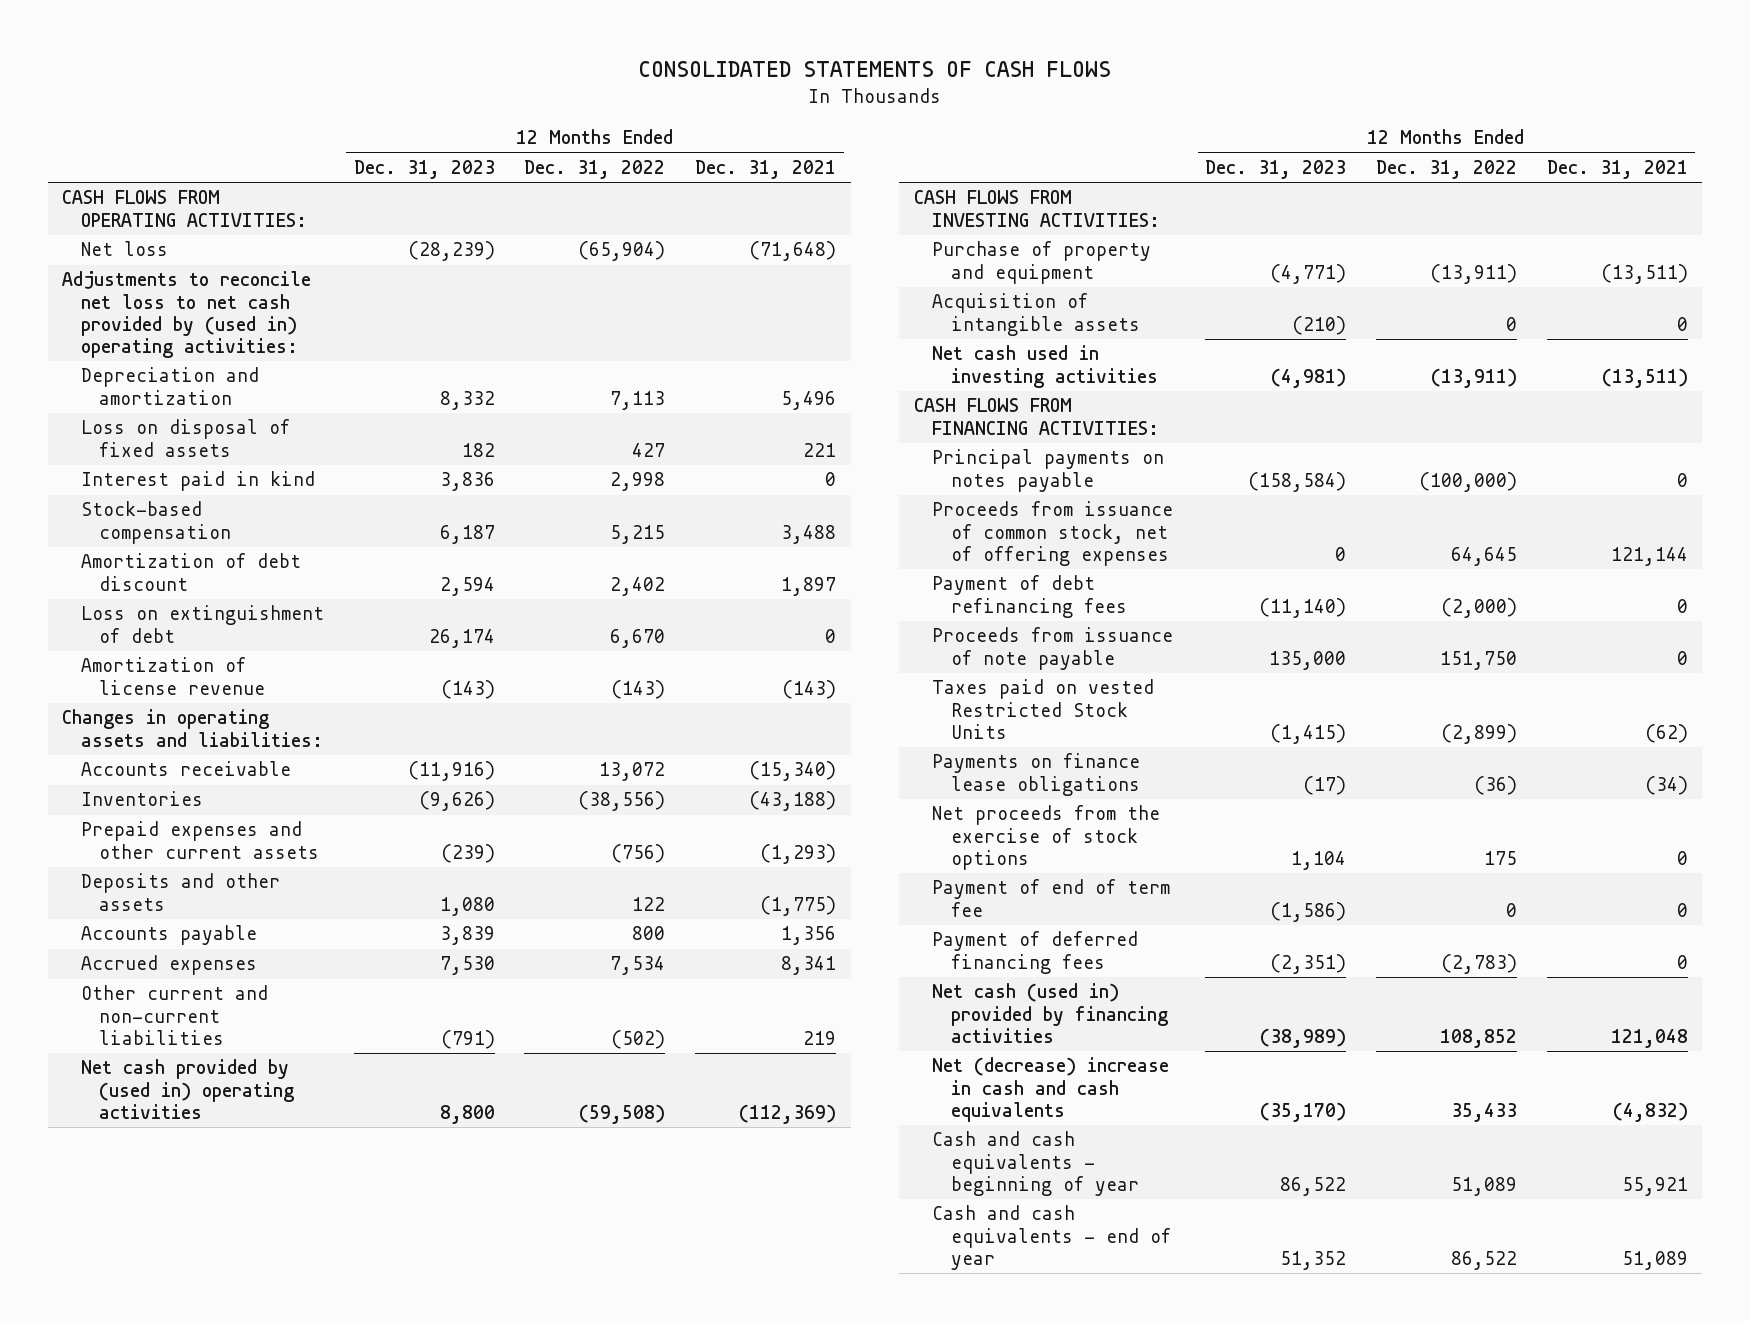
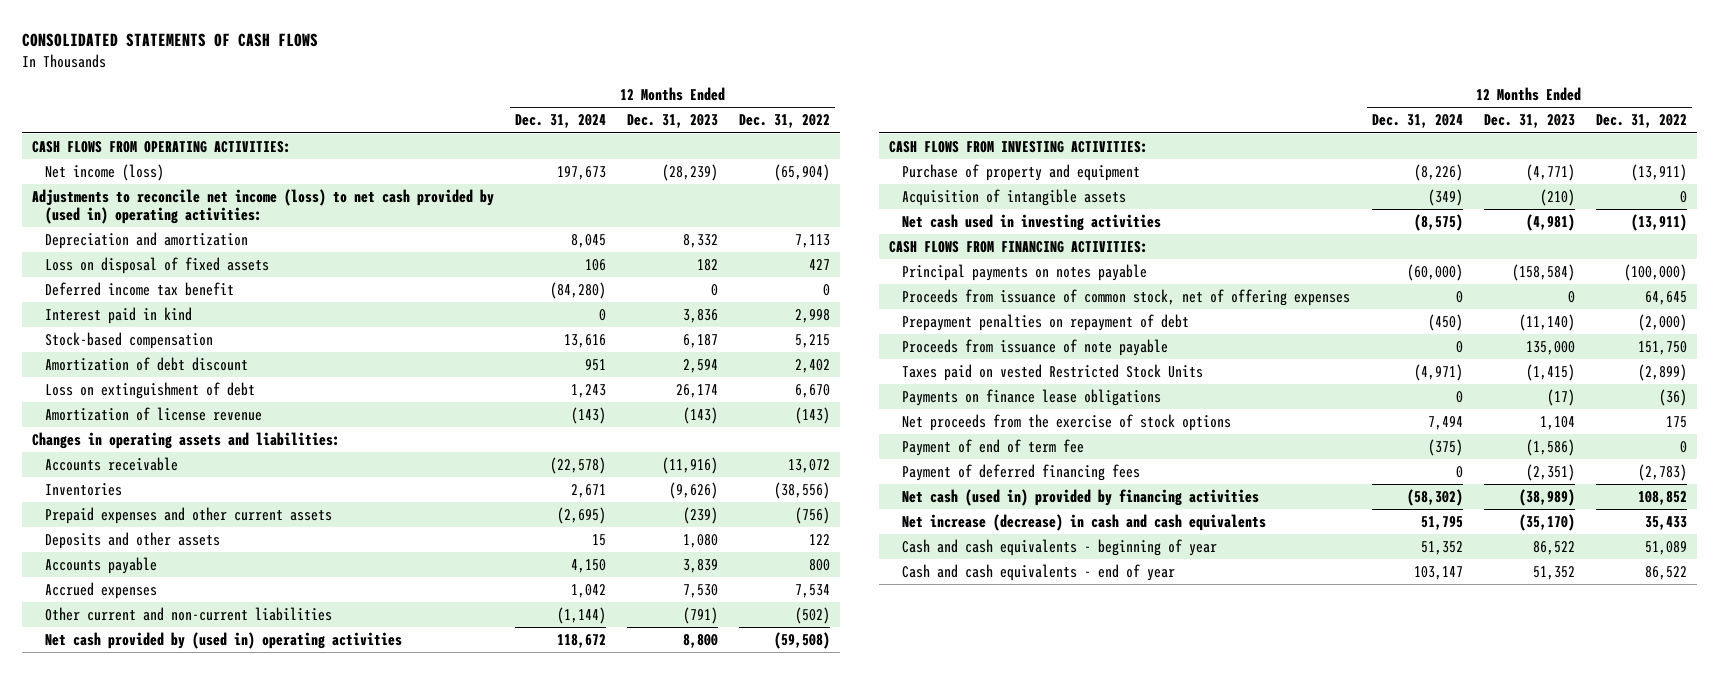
- | 12 Months Ended Dec. 31, 2023 | 12 Months Ended Dec. 31, 2022 | 12 Months Ended Dec. 31, 2021
+ | 12 Months Ended Dec. 31, 2024 | 12 Months Ended Dec. 31, 2023 | 12 Months Ended Dec. 31, 2022
- Net loss | (28,239) | (65,904) | (71,648)
- Adjustments to reconcile net loss to net cash provided by (used in) operating activities:
+ Net income (loss) | 197,673 | (28,239) | (65,904)
+ Adjustments to reconcile net income (loss) to net cash provided by (used in) operating activities:
+ Deferred income tax benefit | (84,280) | 0 | 0
- Payment of debt refinancing fees | (11,140) | (2,000) | 0
+ Prepayment penalties on repayment of debt | (450) | (11,140) | (2,000)
- Net (decrease) increase in cash and cash equivalents | (35,170) | 35,433 | (4,832)
+ Net increase (decrease) in cash and cash equivalents | 51,795 | (35,170) | 35,433

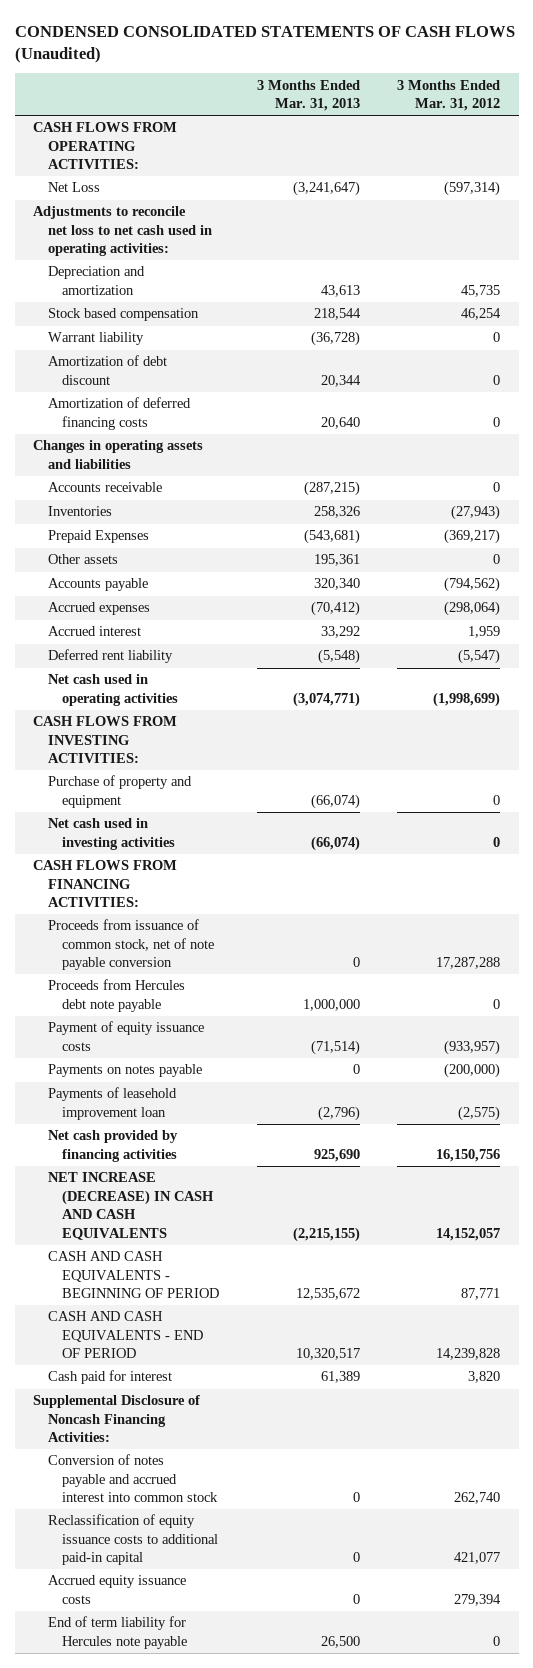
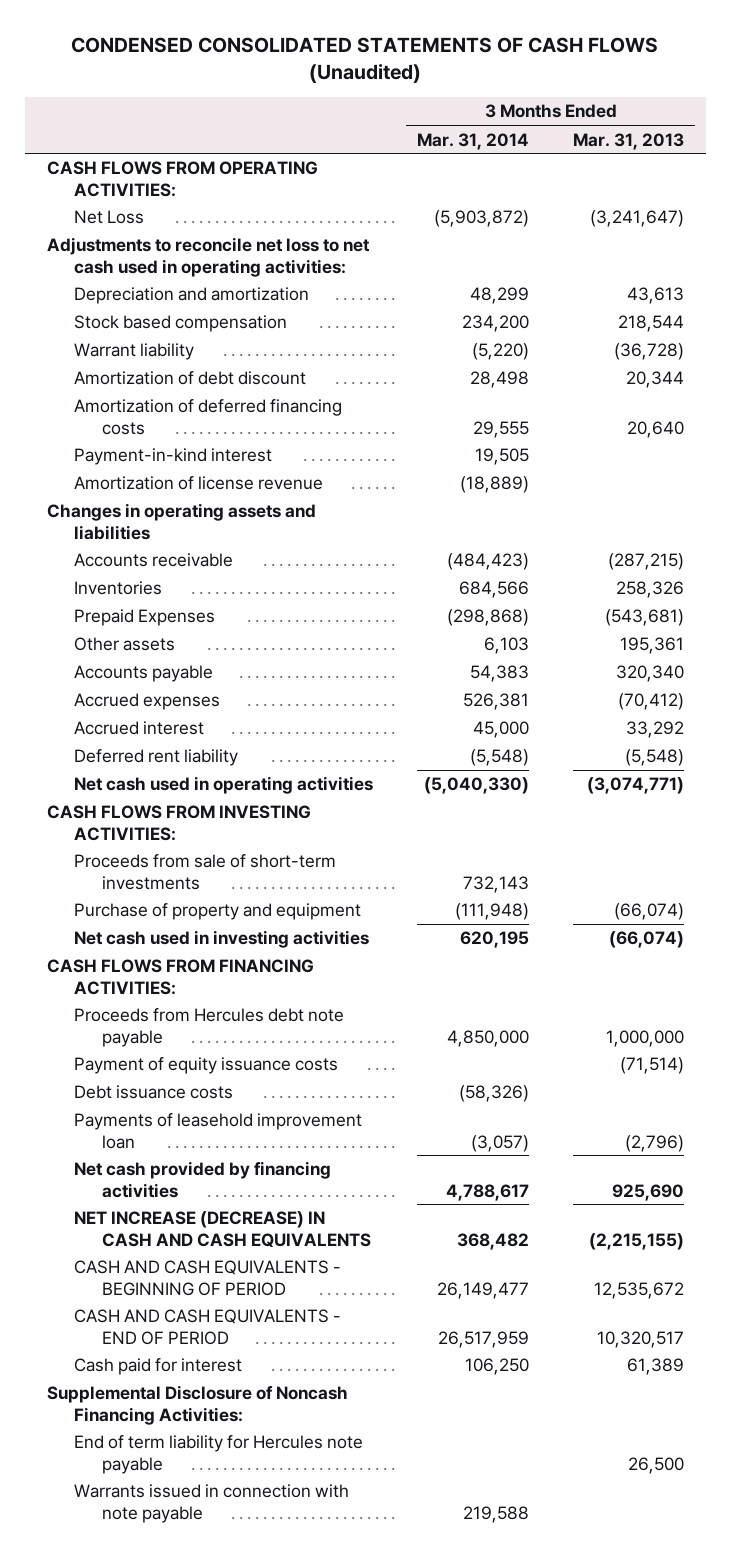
- | 3 Months Ended Mar. 31, 2013 | 3 Months Ended Mar. 31, 2012
+ | 3 Months Ended Mar. 31, 2014 | 3 Months Ended Mar. 31, 2013
+ Payment-in-kind interest | 19,505 |
+ Amortization of license revenue | (18,889) |
+ Proceeds from sale of short-term investments | 732,143 |
- Proceeds from issuance of common stock, net of note payable conversion | 0 | 17,287,288
- Payments on notes payable | 0 | (200,000)
+ Debt issuance costs | (58,326) |
- Conversion of notes payable and accrued interest into common stock | 0 | 262,740
- Reclassification of equity issuance costs to additional paid-in capital | 0 | 421,077
- Accrued equity issuance costs | 0 | 279,394
+ Warrants issued in connection with note payable | 219,588 |

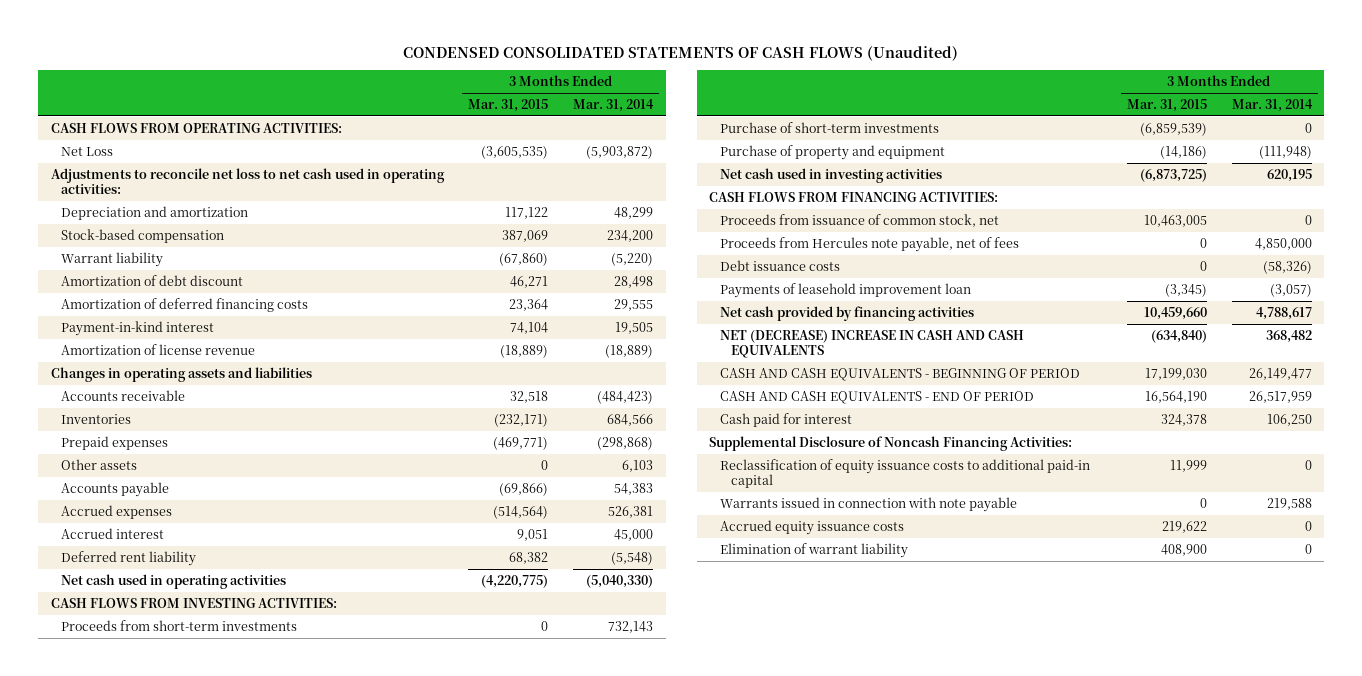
- | 3 Months Ended Mar. 31, 2014 | 3 Months Ended Mar. 31, 2013
+ | 3 Months Ended Mar. 31, 2015 | 3 Months Ended Mar. 31, 2014
- Stock based compensation | 234,200 | 218,544
+ Stock-based compensation | 387,069 | 234,200
- Prepaid Expenses | (298,868) | (543,681)
+ Prepaid expenses | (469,771) | (298,868)
- Proceeds from sale of short-term investments | 732,143 |
+ Proceeds from short-term investments | 0 | 732,143
+ Purchase of short-term investments | (6,859,539) | 0
- Proceeds from Hercules debt note payable | 4,850,000 | 1,000,000
- Payment of equity issuance costs | | (71,514)
+ Proceeds from issuance of common stock, net | 10,463,005 | 0
+ Proceeds from Hercules note payable, net of fees | 0 | 4,850,000
- NET INCREASE (DECREASE) IN CASH AND CASH EQUIVALENTS | 368,482 | (2,215,155)
+ NET (DECREASE) INCREASE IN CASH AND CASH EQUIVALENTS | (634,840) | 368,482
- End of term liability for Hercules note payable | | 26,500
+ Reclassification of equity issuance costs to additional paid-in capital | 11,999 | 0
+ Accrued equity issuance costs | 219,622 | 0
+ Elimination of warrant liability | 408,900 | 0

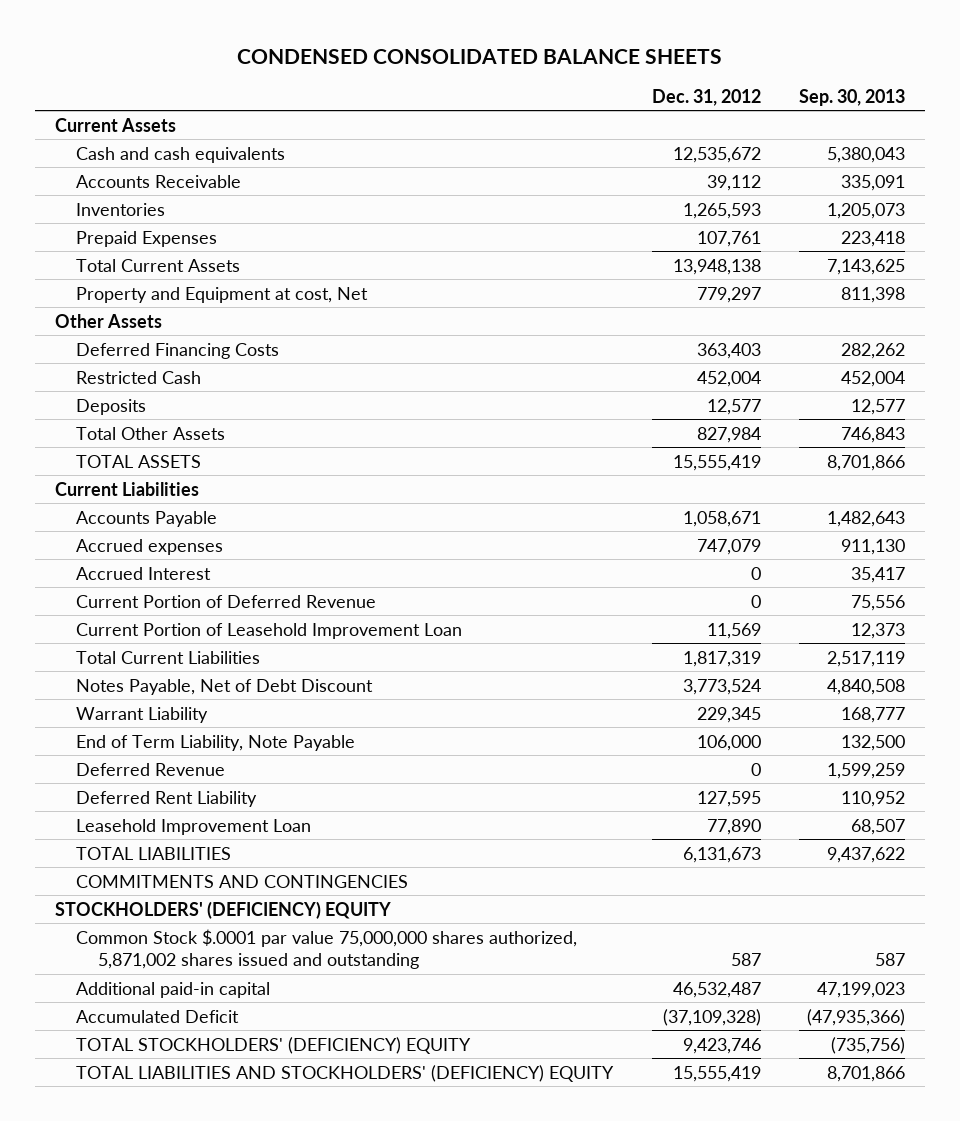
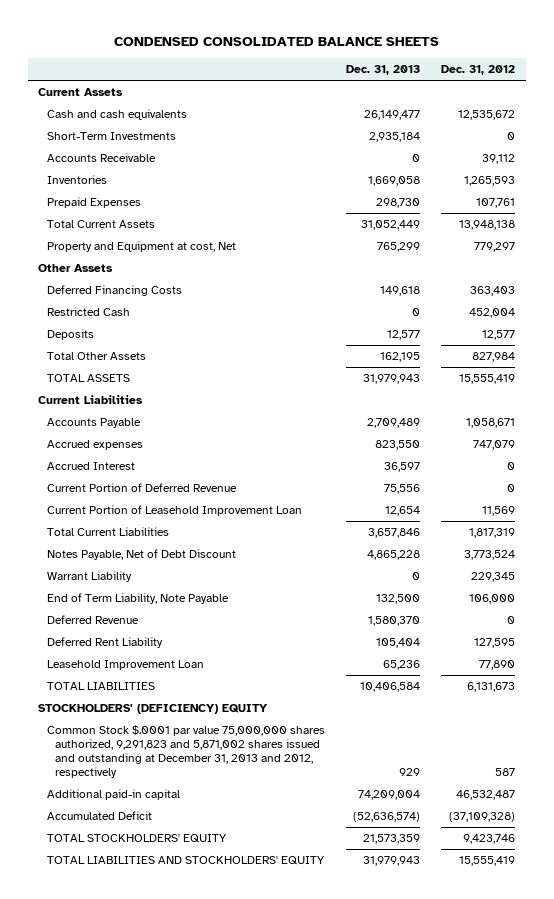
- | Dec. 31, 2012 | Sep. 30, 2013
+ | Dec. 31, 2013 | Dec. 31, 2012
+ Short-Term Investments | 2,935,184 | 0
- COMMITMENTS AND CONTINGENCIES
- Common Stock $.0001 par value 75,000,000 shares authorized, 5,871,002 shares issued and outstanding | 587 | 587
+ Common Stock $.0001 par value 75,000,000 shares authorized, 9,291,823 and 5,871,002 shares issued and outstanding at December 31, 2013 and 2012, respectively | 929 | 587
- TOTAL STOCKHOLDERS' (DEFICIENCY) EQUITY | 9,423,746 | (735,756)
- TOTAL LIABILITIES AND STOCKHOLDERS' (DEFICIENCY) EQUITY | 15,555,419 | 8,701,866
+ TOTAL STOCKHOLDERS' EQUITY | 21,573,359 | 9,423,746
+ TOTAL LIABILITIES AND STOCKHOLDERS' EQUITY | 31,979,943 | 15,555,419

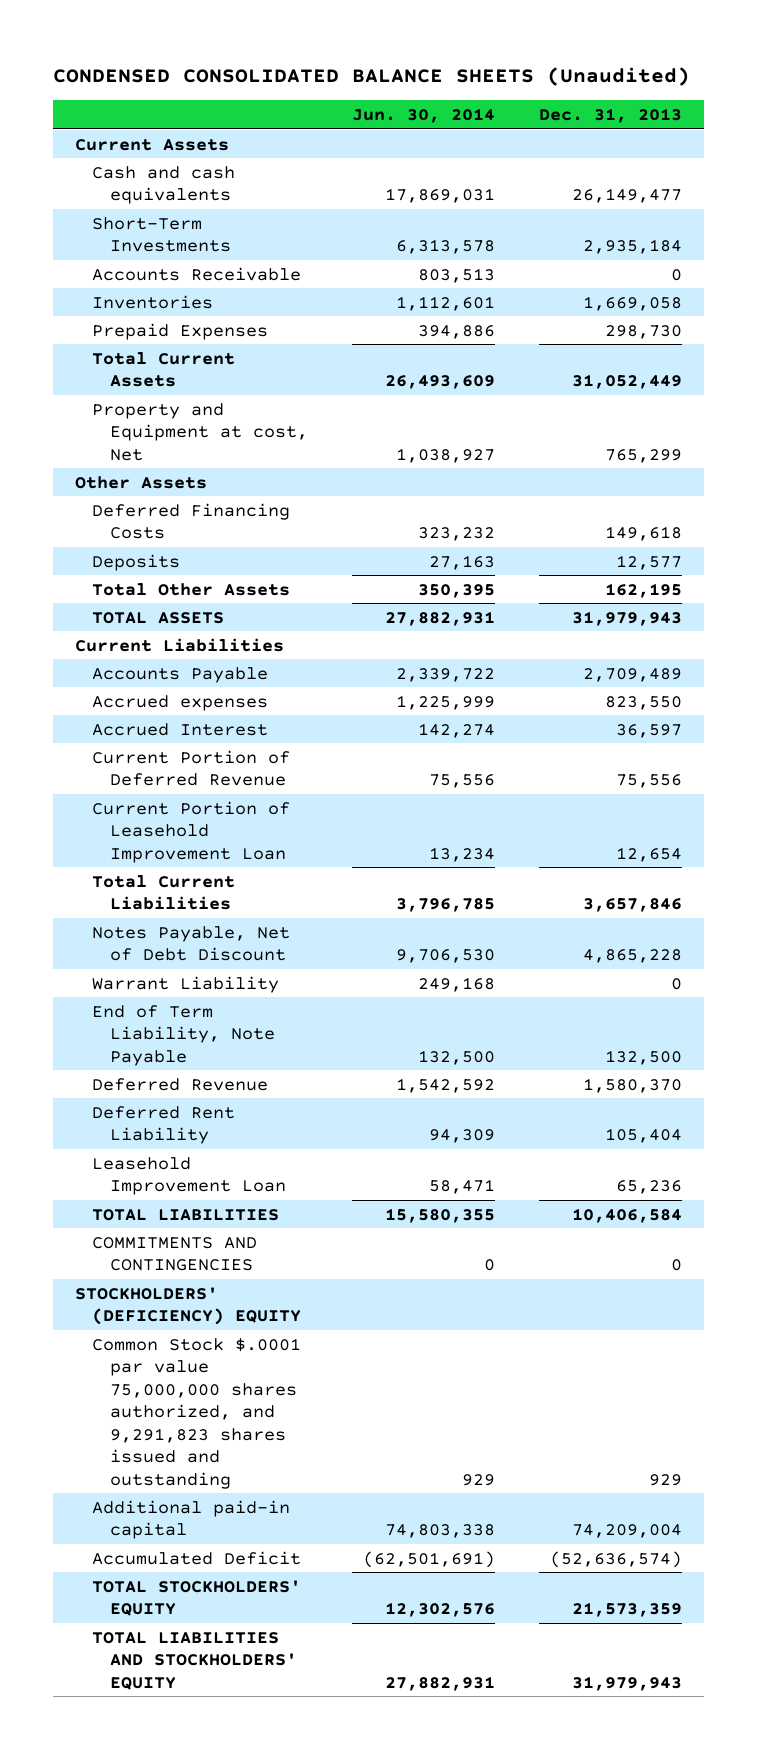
- CONDENSED CONSOLIDATED BALANCE SHEETS
+ CONDENSED CONSOLIDATED BALANCE SHEETS (Unaudited)
- | Dec. 31, 2013 | Dec. 31, 2012
+ | Jun. 30, 2014 | Dec. 31, 2013
- Restricted Cash | 0 | 452,004
+ COMMITMENTS AND CONTINGENCIES | 0 | 0
- Common Stock $.0001 par value 75,000,000 shares authorized, 9,291,823 and 5,871,002 shares issued and outstanding at December 31, 2013 and 2012, respectively | 929 | 587
+ Common Stock $.0001 par value 75,000,000 shares authorized, and 9,291,823 shares issued and outstanding | 929 | 929

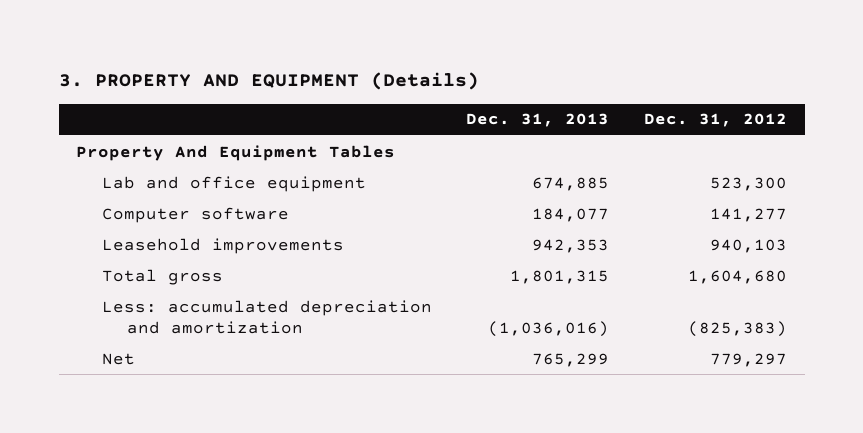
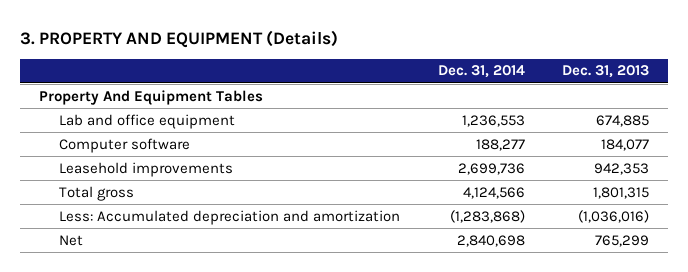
- | Dec. 31, 2013 | Dec. 31, 2012
+ | Dec. 31, 2014 | Dec. 31, 2013
- Less: accumulated depreciation and amortization | (1,036,016) | (825,383)
+ Less: Accumulated depreciation and amortization | (1,283,868) | (1,036,016)

